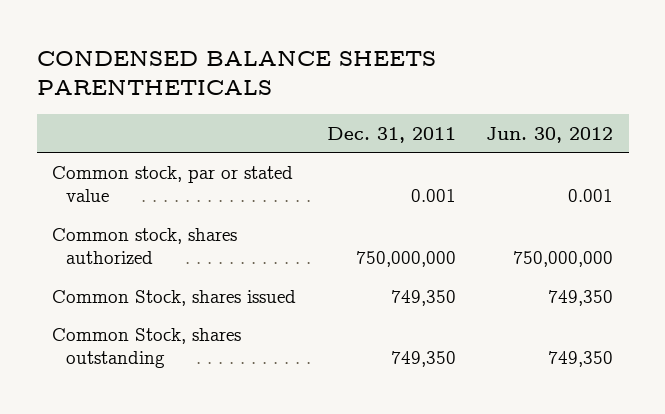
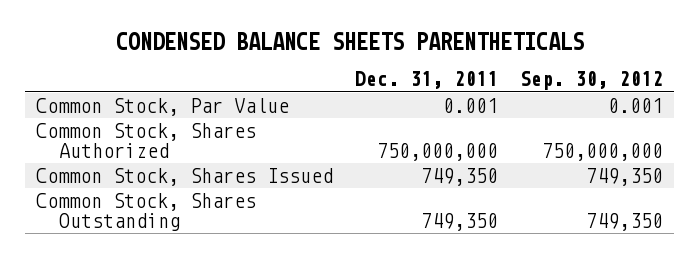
- | Dec. 31, 2011 | Jun. 30, 2012
+ | Dec. 31, 2011 | Sep. 30, 2012
- Common stock, par or stated value | 0.001 | 0.001
- Common stock, shares authorized | 750,000,000 | 750,000,000
- Common Stock, shares issued | 749,350 | 749,350
- Common Stock, shares outstanding | 749,350 | 749,350
+ Common Stock, Par Value | 0.001 | 0.001
+ Common Stock, Shares Authorized | 750,000,000 | 750,000,000
+ Common Stock, Shares Issued | 749,350 | 749,350
+ Common Stock, Shares Outstanding | 749,350 | 749,350

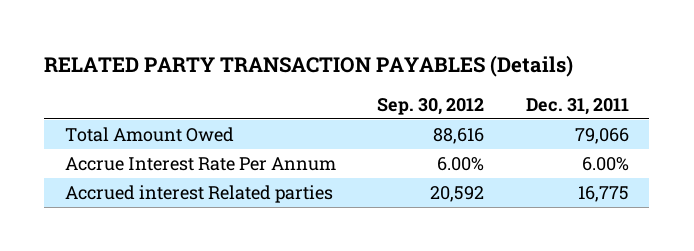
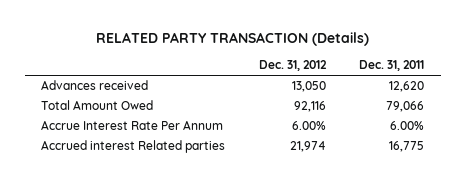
- RELATED PARTY TRANSACTION PAYABLES (Details)
+ RELATED PARTY TRANSACTION (Details)
- | Sep. 30, 2012 | Dec. 31, 2011
+ | Dec. 31, 2012 | Dec. 31, 2011
+ Advances received | 13,050 | 12,620

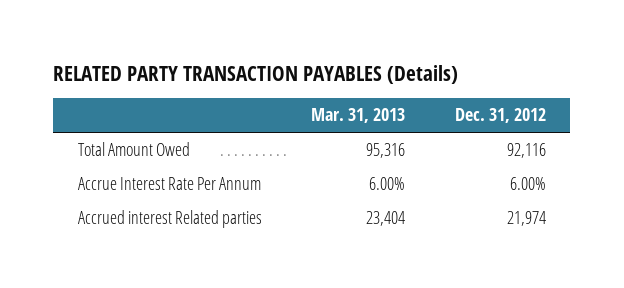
- RELATED PARTY TRANSACTION (Details)
+ RELATED PARTY TRANSACTION PAYABLES (Details)
- | Dec. 31, 2012 | Dec. 31, 2011
+ | Mar. 31, 2013 | Dec. 31, 2012
- Advances received | 13,050 | 12,620

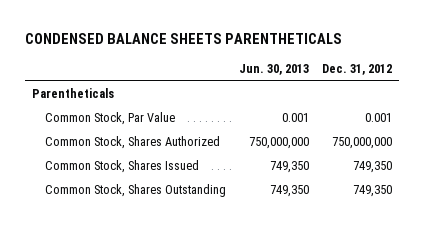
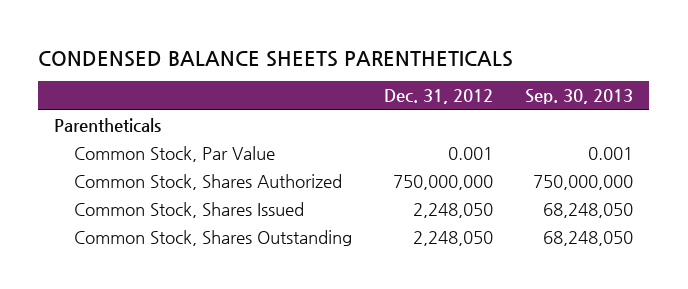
- | Jun. 30, 2013 | Dec. 31, 2012
+ | Dec. 31, 2012 | Sep. 30, 2013
- Common Stock, Shares Issued | 749,350 | 749,350
- Common Stock, Shares Outstanding | 749,350 | 749,350
+ Common Stock, Shares Issued | 2,248,050 | 68,248,050
+ Common Stock, Shares Outstanding | 2,248,050 | 68,248,050

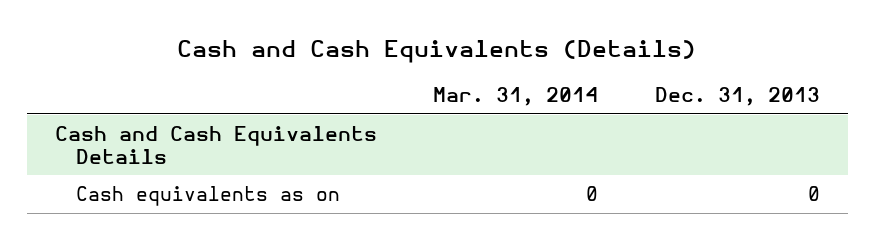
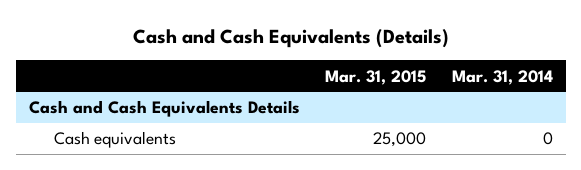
- | Mar. 31, 2014 | Dec. 31, 2013
+ | Mar. 31, 2015 | Mar. 31, 2014
- Cash equivalents as on | 0 | 0
+ Cash equivalents | 25,000 | 0

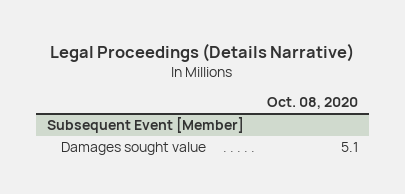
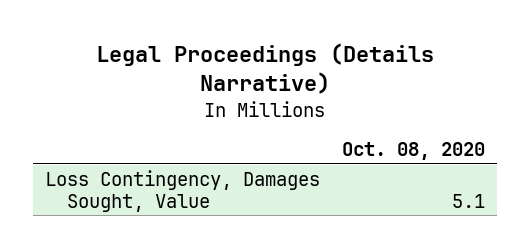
- Subsequent Event [Member]
- Damages sought value | 5.1
+ Loss Contingency, Damages Sought, Value | 5.1

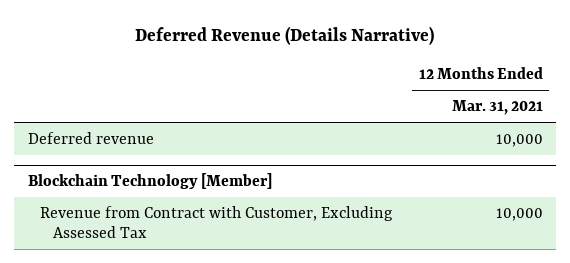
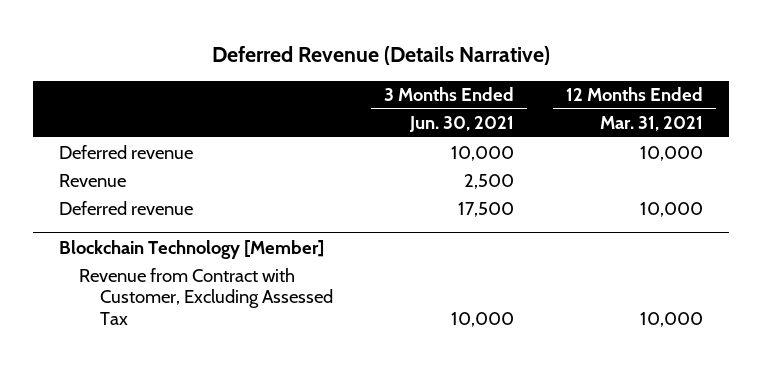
- | 12 Months Ended Mar. 31, 2021
+ | 3 Months Ended Jun. 30, 2021 | 12 Months Ended Mar. 31, 2021
+ Revenue | 2,500 |
+ Deferred revenue | 17,500 | 10,000

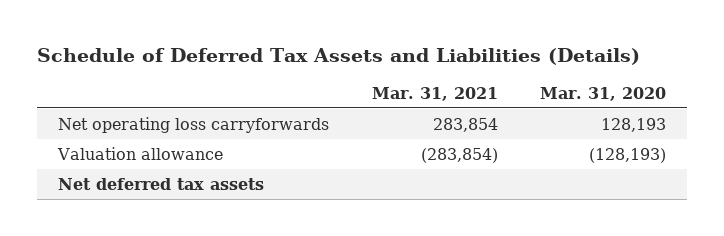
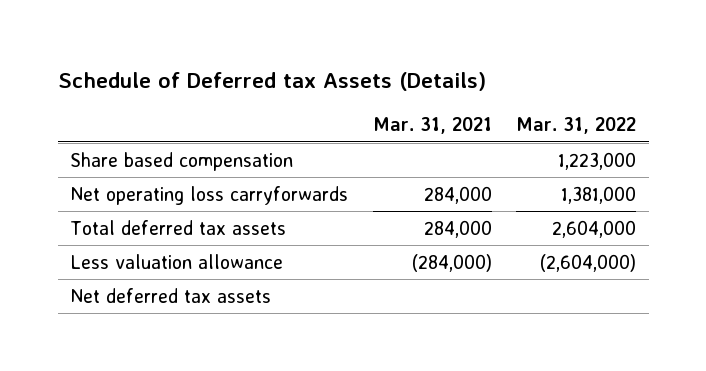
- Schedule of Deferred Tax Assets and Liabilities (Details)
+ Schedule of Deferred tax Assets (Details)
- | Mar. 31, 2021 | Mar. 31, 2020
+ | Mar. 31, 2021 | Mar. 31, 2022
- Net operating loss carryforwards | 283,854 | 128,193
- Valuation allowance | (283,854) | (128,193)
+ Share based compensation | | 1,223,000
+ Net operating loss carryforwards | 284,000 | 1,381,000
+ Total deferred tax assets | 284,000 | 2,604,000
+ Less valuation allowance | (284,000) | (2,604,000)

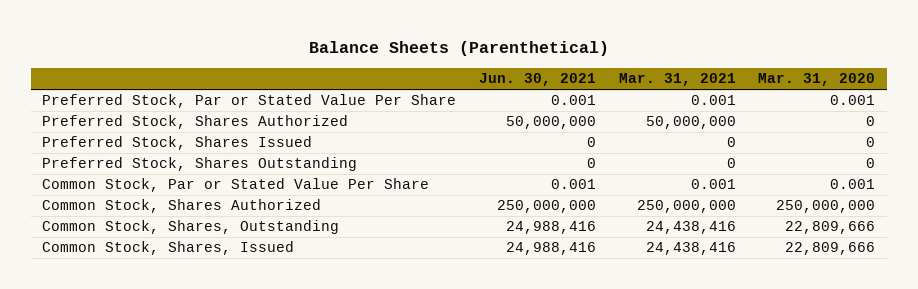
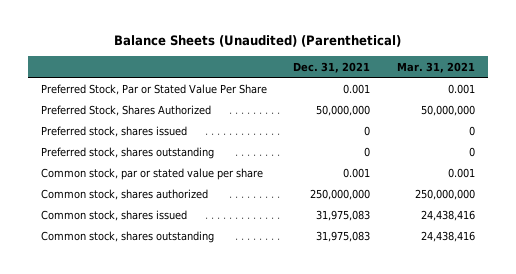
- Balance Sheets (Parenthetical)
+ Balance Sheets (Unaudited) (Parenthetical)
- | Jun. 30, 2021 | Mar. 31, 2021 | Mar. 31, 2020
+ | Dec. 31, 2021 | Mar. 31, 2021
- Preferred Stock, Shares Issued | 0 | 0 | 0
- Preferred Stock, Shares Outstanding | 0 | 0 | 0
- Common Stock, Par or Stated Value Per Share | 0.001 | 0.001 | 0.001
- Common Stock, Shares Authorized | 250,000,000 | 250,000,000 | 250,000,000
- Common Stock, Shares, Outstanding | 24,988,416 | 24,438,416 | 22,809,666
- Common Stock, Shares, Issued | 24,988,416 | 24,438,416 | 22,809,666
+ Preferred stock, shares issued | 0 | 0
+ Preferred stock, shares outstanding | 0 | 0
+ Common stock, par or stated value per share | 0.001 | 0.001
+ Common stock, shares authorized | 250,000,000 | 250,000,000
+ Common stock, shares issued | 31,975,083 | 24,438,416
+ Common stock, shares outstanding | 31,975,083 | 24,438,416

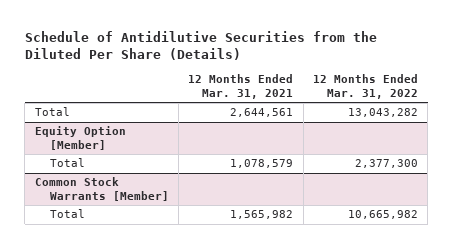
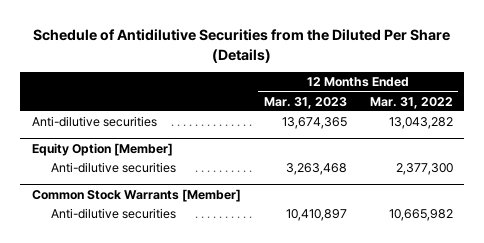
- | 12 Months Ended Mar. 31, 2021 | 12 Months Ended Mar. 31, 2022
+ | 12 Months Ended Mar. 31, 2023 | 12 Months Ended Mar. 31, 2022
- Total | 2,644,561 | 13,043,282
+ Anti-dilutive securities | 13,674,365 | 13,043,282
@ Equity Option [Member]
- Total | 1,078,579 | 2,377,300
+ Anti-dilutive securities | 3,263,468 | 2,377,300
@ Common Stock Warrants [Member]
- Total | 1,565,982 | 10,665,982
+ Anti-dilutive securities | 10,410,897 | 10,665,982

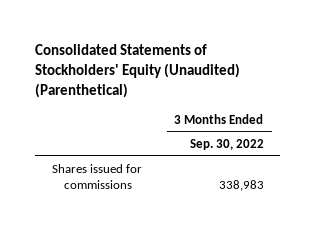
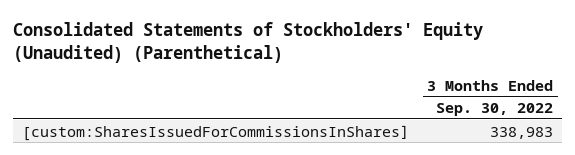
- Shares issued for commissions | 338,983
+ [custom:SharesIssuedForCommissionsInShares] | 338,983

